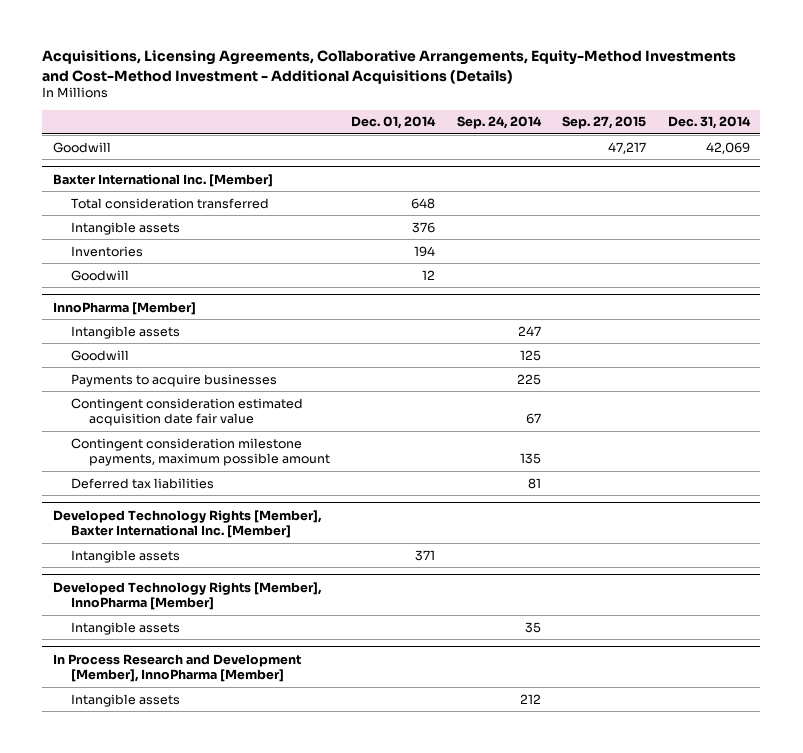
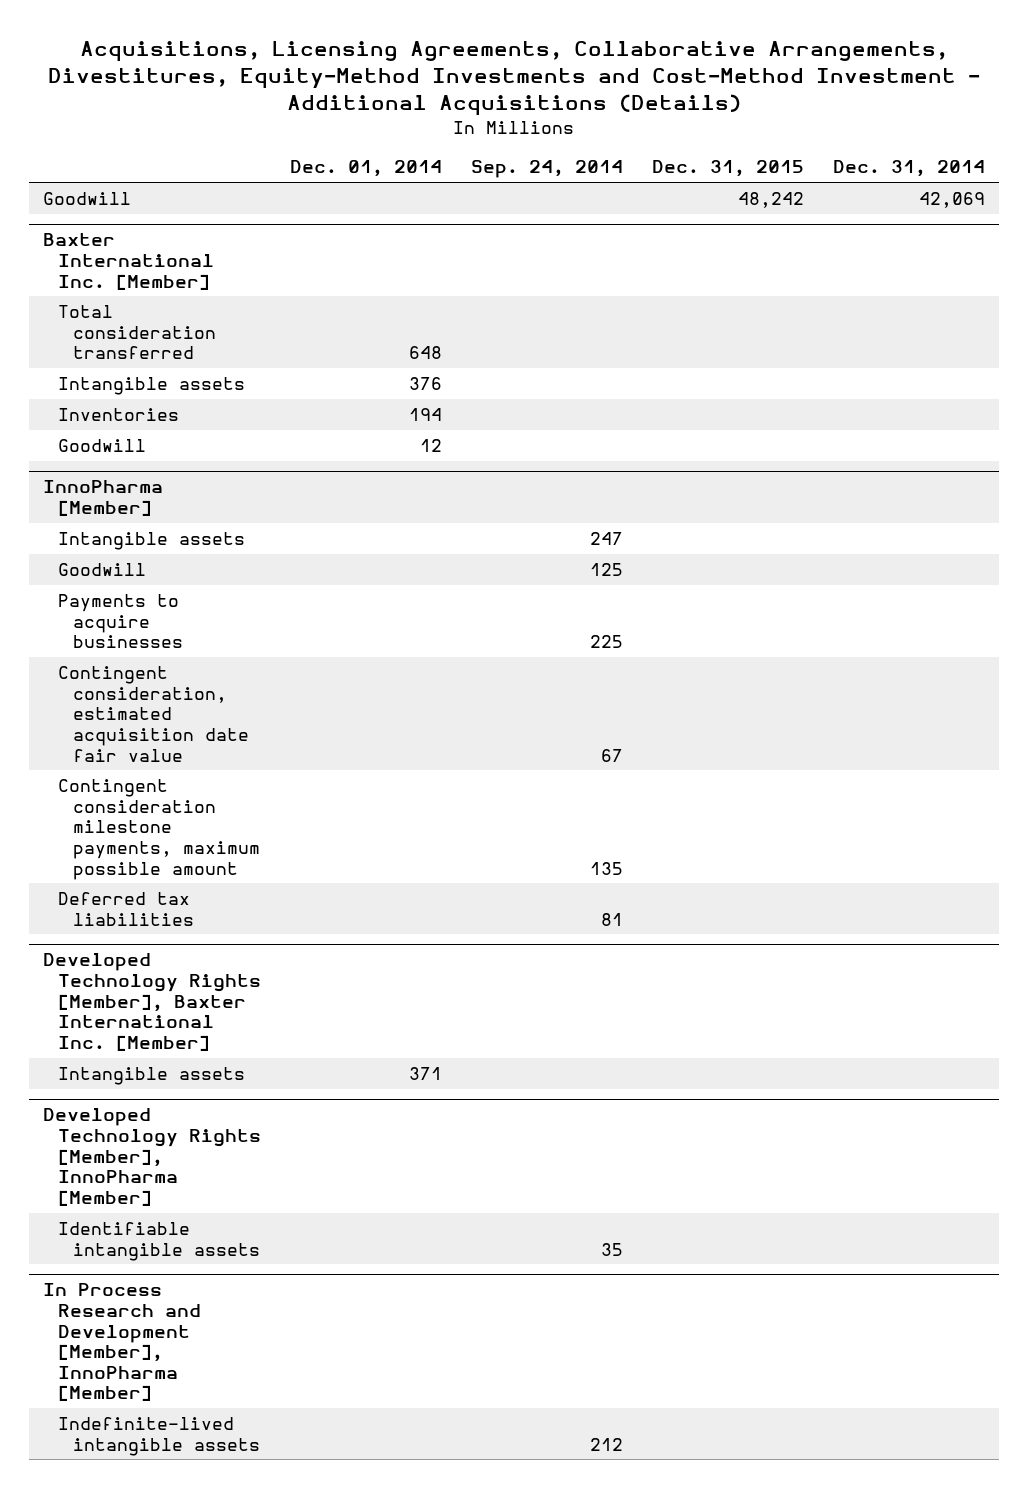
- Acquisitions, Licensing Agreements, Collaborative Arrangements, Equity-Method Investments and Cost-Method Investment - Additional Acquisitions (Details)
+ Acquisitions, Licensing Agreements, Collaborative Arrangements, Divestitures, Equity-Method Investments and Cost-Method Investment - Additional Acquisitions (Details)
- | Dec. 01, 2014 | Sep. 24, 2014 | Sep. 27, 2015 | Dec. 31, 2014
+ | Dec. 01, 2014 | Sep. 24, 2014 | Dec. 31, 2015 | Dec. 31, 2014
@ InnoPharma [Member]
- Contingent consideration estimated acquisition date fair value | | 67 | |
+ Contingent consideration, estimated acquisition date fair value | | 67 | |
@ Developed Technology Rights [Member], InnoPharma [Member]
- Intangible assets | | 35 | |
+ Identifiable intangible assets | | 35 | |
@ In Process Research and Development [Member], InnoPharma [Member]
- Intangible assets | | 212 | |
+ Indefinite-lived intangible assets | | 212 | |

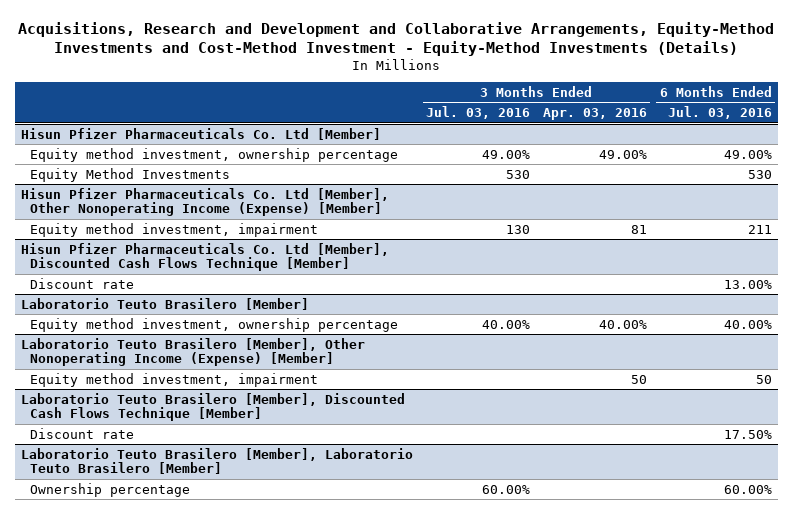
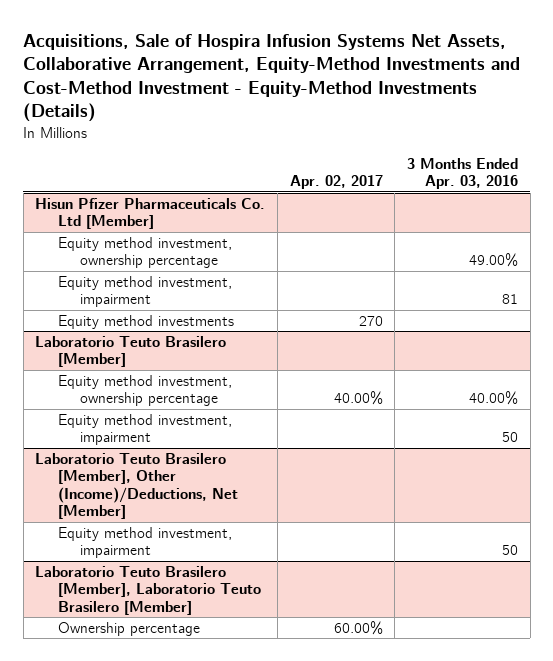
- Acquisitions, Research and Development and Collaborative Arrangements, Equity-Method Investments and Cost-Method Investment - Equity-Method Investments (Details)
+ Acquisitions, Sale of Hospira Infusion Systems Net Assets, Collaborative Arrangement, Equity-Method Investments and Cost-Method Investment - Equity-Method Investments (Details)
- | 3 Months Ended Jul. 03, 2016 | 3 Months Ended Apr. 03, 2016 | 6 Months Ended Jul. 03, 2016
+ | Apr. 02, 2017 | 3 Months Ended Apr. 03, 2016
@ Hisun Pfizer Pharmaceuticals Co. Ltd [Member]
- Equity Method Investments | 530 | | 530
- Hisun Pfizer Pharmaceuticals Co. Ltd [Member], Other Nonoperating Income (Expense) [Member]
- Equity method investment, impairment | 130 | 81 | 211
- Hisun Pfizer Pharmaceuticals Co. Ltd [Member], Discounted Cash Flows Technique [Member]
- Discount rate | | | 13.00%
@ Hisun Pfizer Pharmaceuticals Co. Ltd [Member]
+ Equity method investment, impairment | | 81
+ Equity method investments | 270 |
- Laboratorio Teuto Brasilero [Member], Other Nonoperating Income (Expense) [Member]
@ Laboratorio Teuto Brasilero [Member]
+ Equity method investment, impairment | | 50
+ Laboratorio Teuto Brasilero [Member], Other (Income)/Deductions, Net [Member]
- Laboratorio Teuto Brasilero [Member], Discounted Cash Flows Technique [Member]
- Discount rate | | | 17.50%

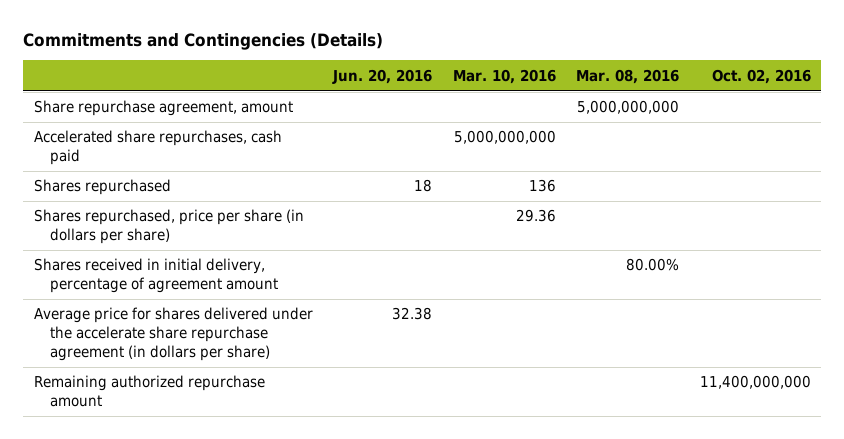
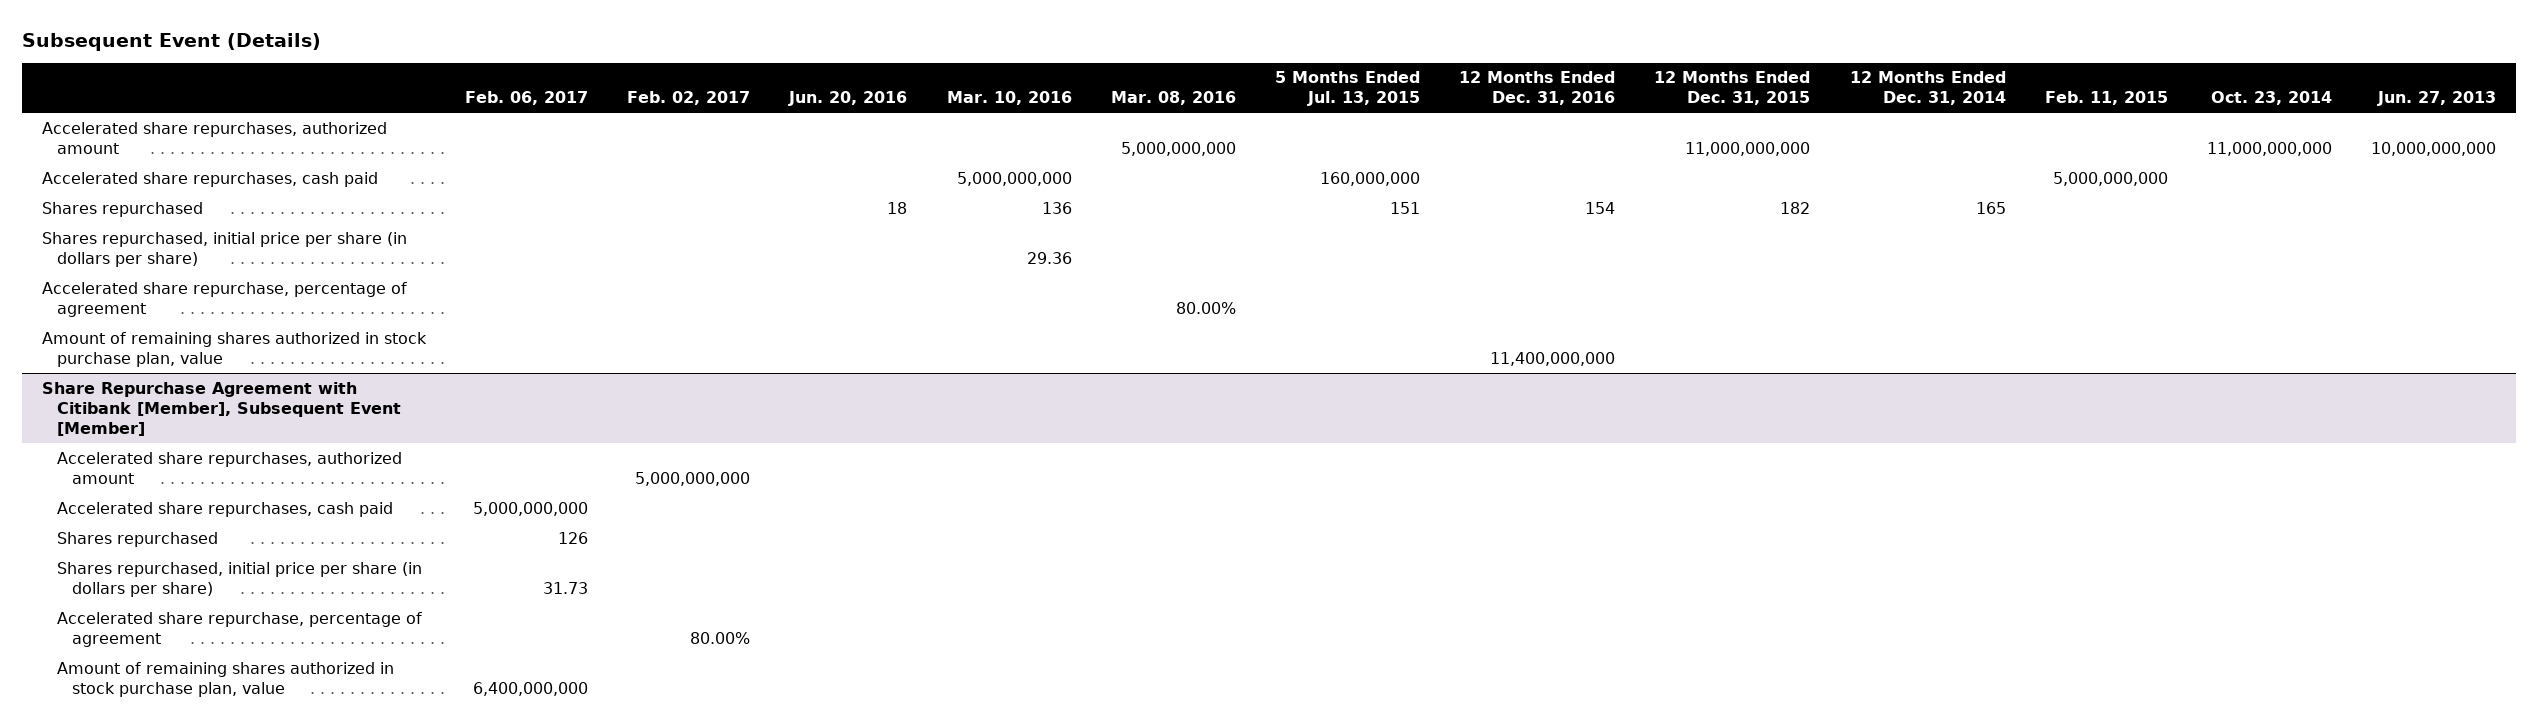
- Commitments and Contingencies (Details)
+ Subsequent Event (Details)
- | Jun. 20, 2016 | Mar. 10, 2016 | Mar. 08, 2016 | Oct. 02, 2016
+ | Feb. 06, 2017 | Feb. 02, 2017 | Jun. 20, 2016 | Mar. 10, 2016 | Mar. 08, 2016 | 5 Months Ended Jul. 13, 2015 | 12 Months Ended Dec. 31, 2016 | 12 Months Ended Dec. 31, 2015 | 12 Months Ended Dec. 31, 2014 | Feb. 11, 2015 | Oct. 23, 2014 | Jun. 27, 2013
- Share repurchase agreement, amount | | | 5,000,000,000 |
+ Accelerated share repurchases, authorized amount | | | | | 5,000,000,000 | | | 11,000,000,000 | | | 11,000,000,000 | 10,000,000,000
- Shares repurchased, price per share (in dollars per share) | | 29.36 | |
- Shares received in initial delivery, percentage of agreement amount | | | 80.00% |
- Average price for shares delivered under the accelerate share repurchase agreement (in dollars per share) | 32.38 | | |
- Remaining authorized repurchase amount | | | | 11,400,000,000
+ Shares repurchased, initial price per share (in dollars per share) | | | | 29.36 | | | | | | | |
+ Accelerated share repurchase, percentage of agreement | | | | | 80.00% | | | | | | |
+ Amount of remaining shares authorized in stock purchase plan, value | | | | | | | 11,400,000,000 | | | | |
+ Share Repurchase Agreement with Citibank [Member], Subsequent Event [Member]
+ Accelerated share repurchases, authorized amount | | 5,000,000,000 | | | | | | | | | |
+ Accelerated share repurchases, cash paid | 5,000,000,000 | | | | | | | | | | |
+ Shares repurchased | 126 | | | | | | | | | | |
+ Shares repurchased, initial price per share (in dollars per share) | 31.73 | | | | | | | | | | |
+ Accelerated share repurchase, percentage of agreement | | 80.00% | | | | | | | | | |
+ Amount of remaining shares authorized in stock purchase plan, value | 6,400,000,000 | | | | | | | | | | |

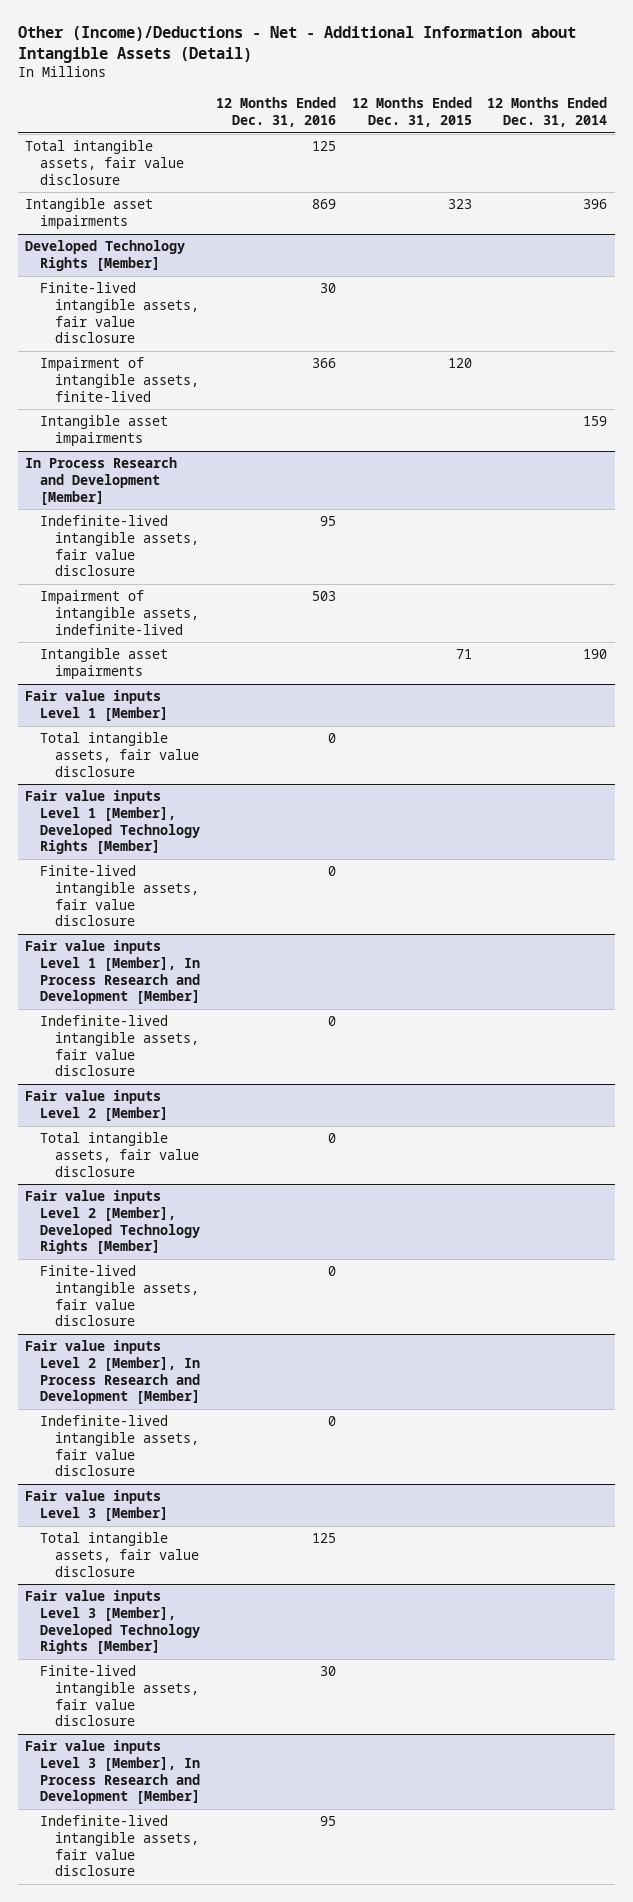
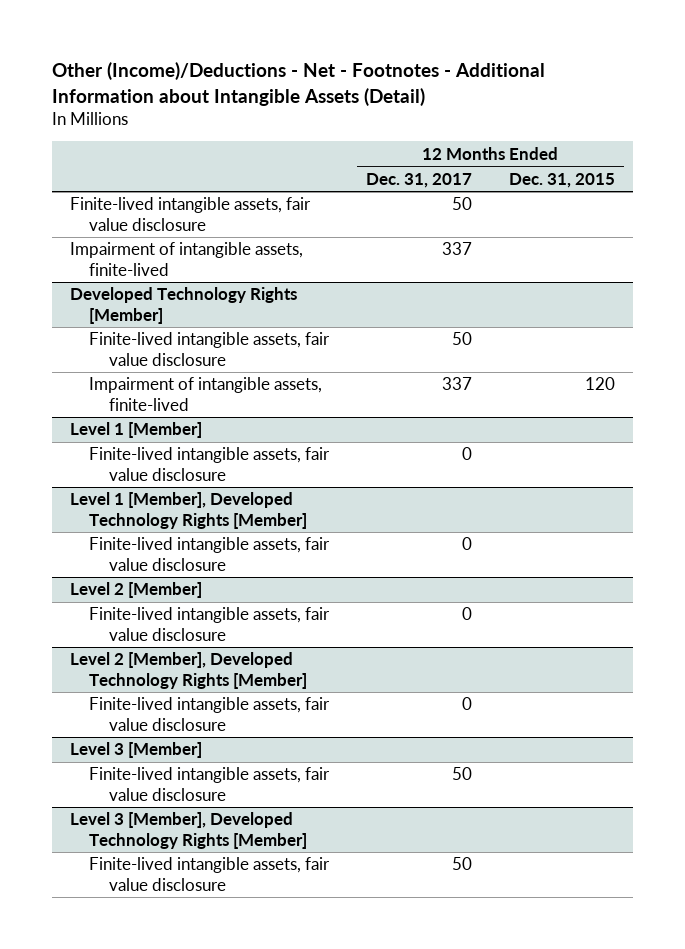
- Other (Income)/Deductions - Net - Additional Information about Intangible Assets (Detail)
+ Other (Income)/Deductions - Net - Footnotes - Additional Information about Intangible Assets (Detail)
- | 12 Months Ended Dec. 31, 2016 | 12 Months Ended Dec. 31, 2015 | 12 Months Ended Dec. 31, 2014
+ | 12 Months Ended Dec. 31, 2017 | 12 Months Ended Dec. 31, 2015
- Total intangible assets, fair value disclosure | 125 | |
- Intangible asset impairments | 869 | 323 | 396
+ Finite-lived intangible assets, fair value disclosure | 50 |
+ Impairment of intangible assets, finite-lived | 337 |
@ Developed Technology Rights [Member]
- Intangible asset impairments | | | 159
- In Process Research and Development [Member]
- Indefinite-lived intangible assets, fair value disclosure | 95 | |
- Impairment of intangible assets, indefinite-lived | 503 | |
- Intangible asset impairments | | 71 | 190
- Fair value inputs Level 1 [Member]
- Total intangible assets, fair value disclosure | 0 | |
- Fair value inputs Level 1 [Member], Developed Technology Rights [Member]
+ Level 1 [Member]
+ Finite-lived intangible assets, fair value disclosure | 0 |
+ Level 1 [Member], Developed Technology Rights [Member]
- Fair value inputs Level 1 [Member], In Process Research and Development [Member]
- Indefinite-lived intangible assets, fair value disclosure | 0 | |
- Fair value inputs Level 2 [Member]
- Total intangible assets, fair value disclosure | 0 | |
- Fair value inputs Level 2 [Member], Developed Technology Rights [Member]
+ Level 2 [Member]
+ Finite-lived intangible assets, fair value disclosure | 0 |
+ Level 2 [Member], Developed Technology Rights [Member]
- Fair value inputs Level 2 [Member], In Process Research and Development [Member]
- Indefinite-lived intangible assets, fair value disclosure | 0 | |
- Fair value inputs Level 3 [Member]
- Total intangible assets, fair value disclosure | 125 | |
- Fair value inputs Level 3 [Member], Developed Technology Rights [Member]
+ Level 3 [Member]
+ Finite-lived intangible assets, fair value disclosure | 50 |
+ Level 3 [Member], Developed Technology Rights [Member]
- Fair value inputs Level 3 [Member], In Process Research and Development [Member]
- Indefinite-lived intangible assets, fair value disclosure | 95 | |

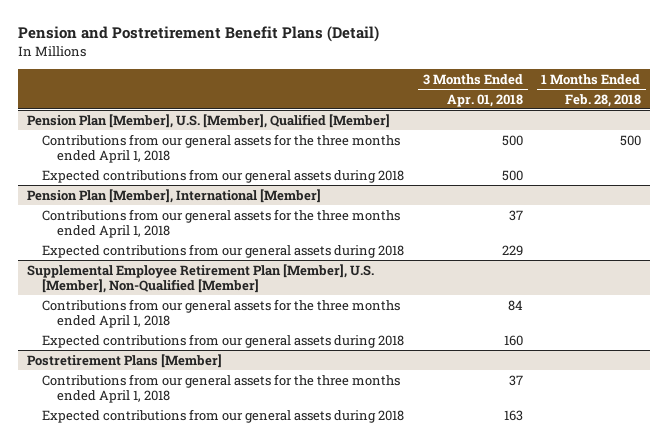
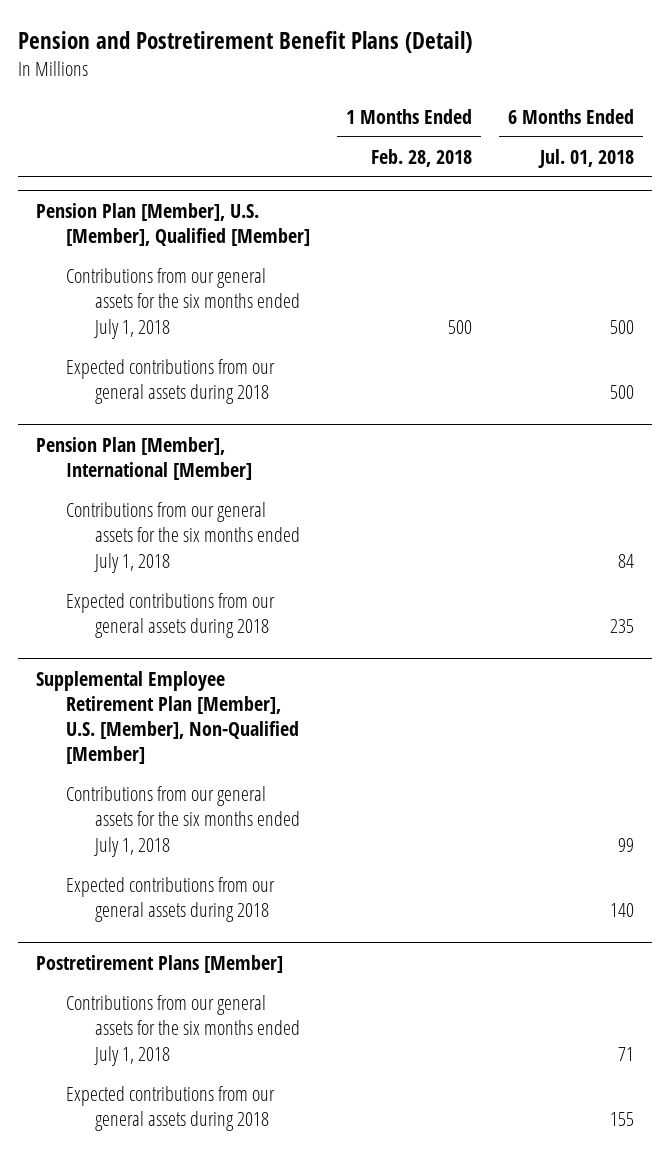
- | 3 Months Ended Apr. 01, 2018 | 1 Months Ended Feb. 28, 2018
+ | 1 Months Ended Feb. 28, 2018 | 6 Months Ended Jul. 01, 2018
@ Pension Plan [Member], U.S. [Member], Qualified [Member]
- Contributions from our general assets for the three months ended April 1, 2018 | 500 | 500
+ Contributions from our general assets for the six months ended July 1, 2018 | 500 | 500
@ Pension Plan [Member], International [Member]
- Contributions from our general assets for the three months ended April 1, 2018 | 37 |
+ Contributions from our general assets for the six months ended July 1, 2018 | | 84
@ Supplemental Employee Retirement Plan [Member], U.S. [Member], Non-Qualified [Member]
- Contributions from our general assets for the three months ended April 1, 2018 | 84 |
+ Contributions from our general assets for the six months ended July 1, 2018 | | 99
@ Postretirement Plans [Member]
- Contributions from our general assets for the three months ended April 1, 2018 | 37 |
+ Contributions from our general assets for the six months ended July 1, 2018 | | 71

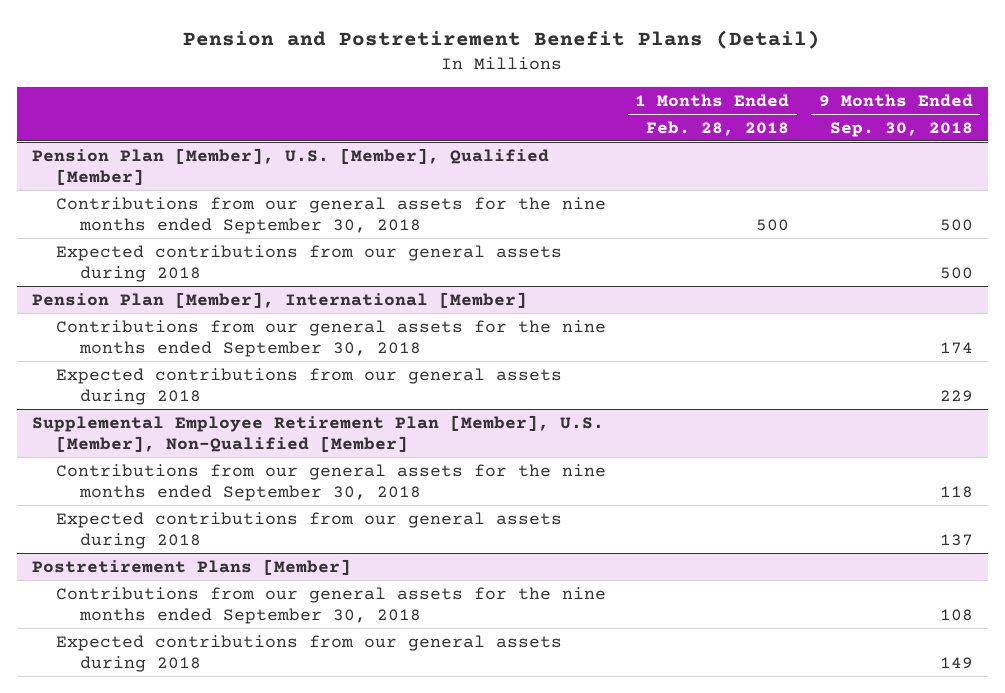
- | 1 Months Ended Feb. 28, 2018 | 6 Months Ended Jul. 01, 2018
+ | 1 Months Ended Feb. 28, 2018 | 9 Months Ended Sep. 30, 2018
@ Pension Plan [Member], U.S. [Member], Qualified [Member]
- Contributions from our general assets for the six months ended July 1, 2018 | 500 | 500
+ Contributions from our general assets for the nine months ended September 30, 2018 | 500 | 500
@ Pension Plan [Member], International [Member]
- Contributions from our general assets for the six months ended July 1, 2018 | | 84
+ Contributions from our general assets for the nine months ended September 30, 2018 | | 174
@ Supplemental Employee Retirement Plan [Member], U.S. [Member], Non-Qualified [Member]
- Contributions from our general assets for the six months ended July 1, 2018 | | 99
+ Contributions from our general assets for the nine months ended September 30, 2018 | | 118
@ Postretirement Plans [Member]
- Contributions from our general assets for the six months ended July 1, 2018 | | 71
+ Contributions from our general assets for the nine months ended September 30, 2018 | | 108

